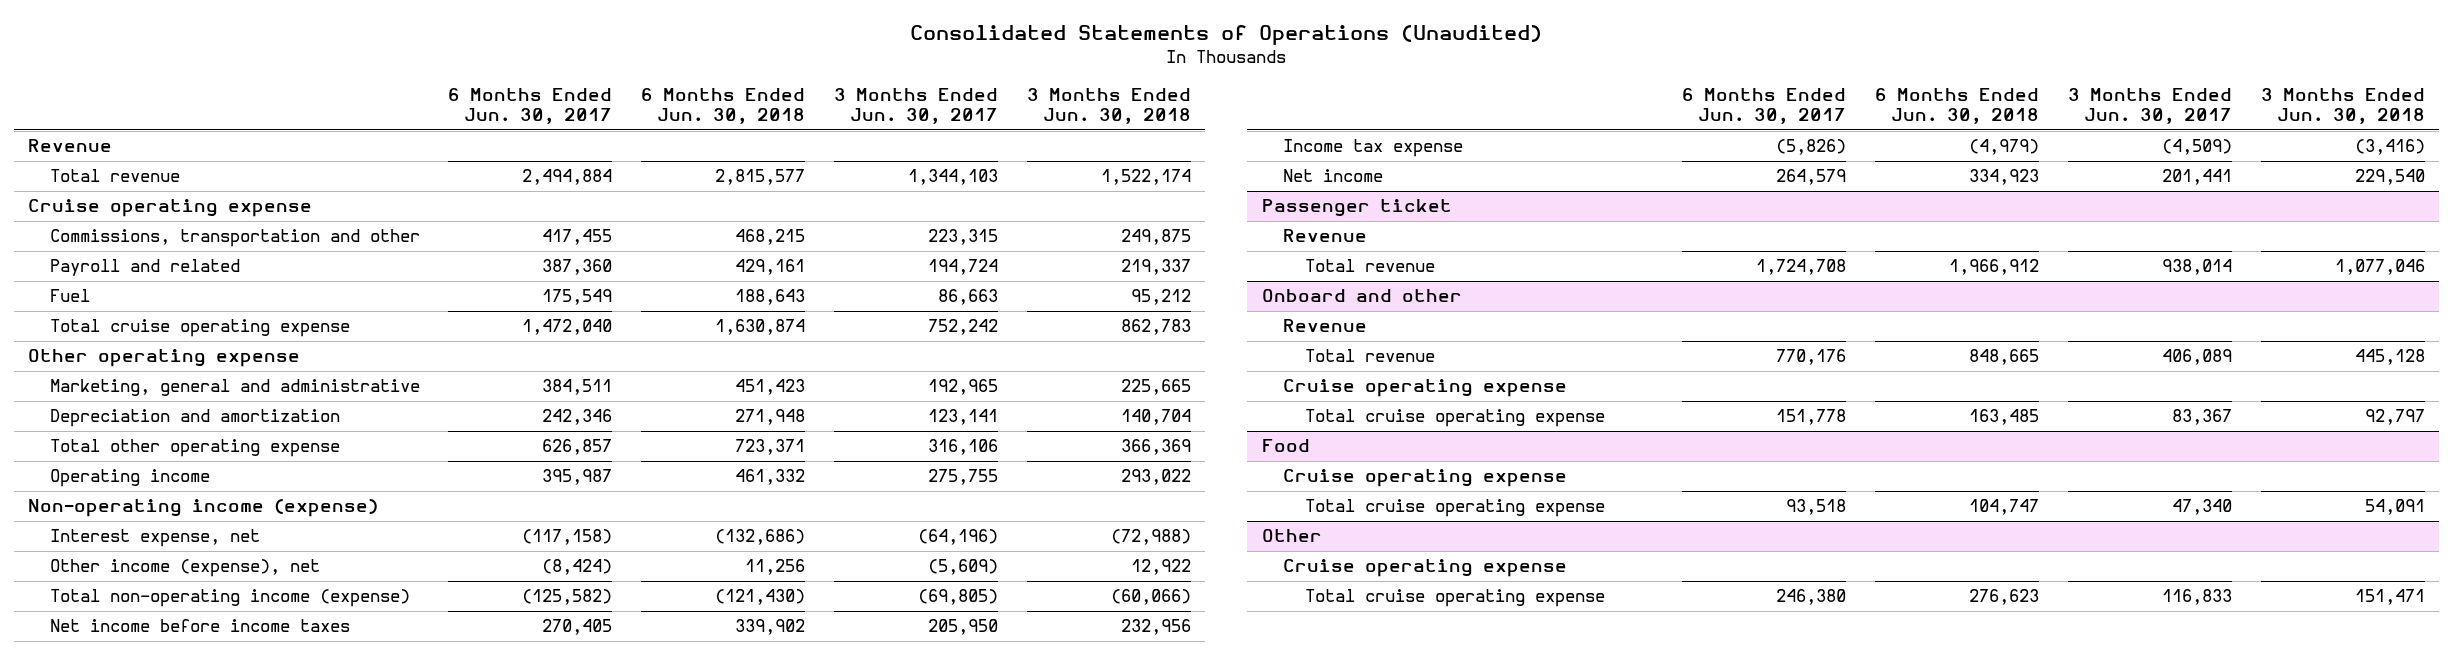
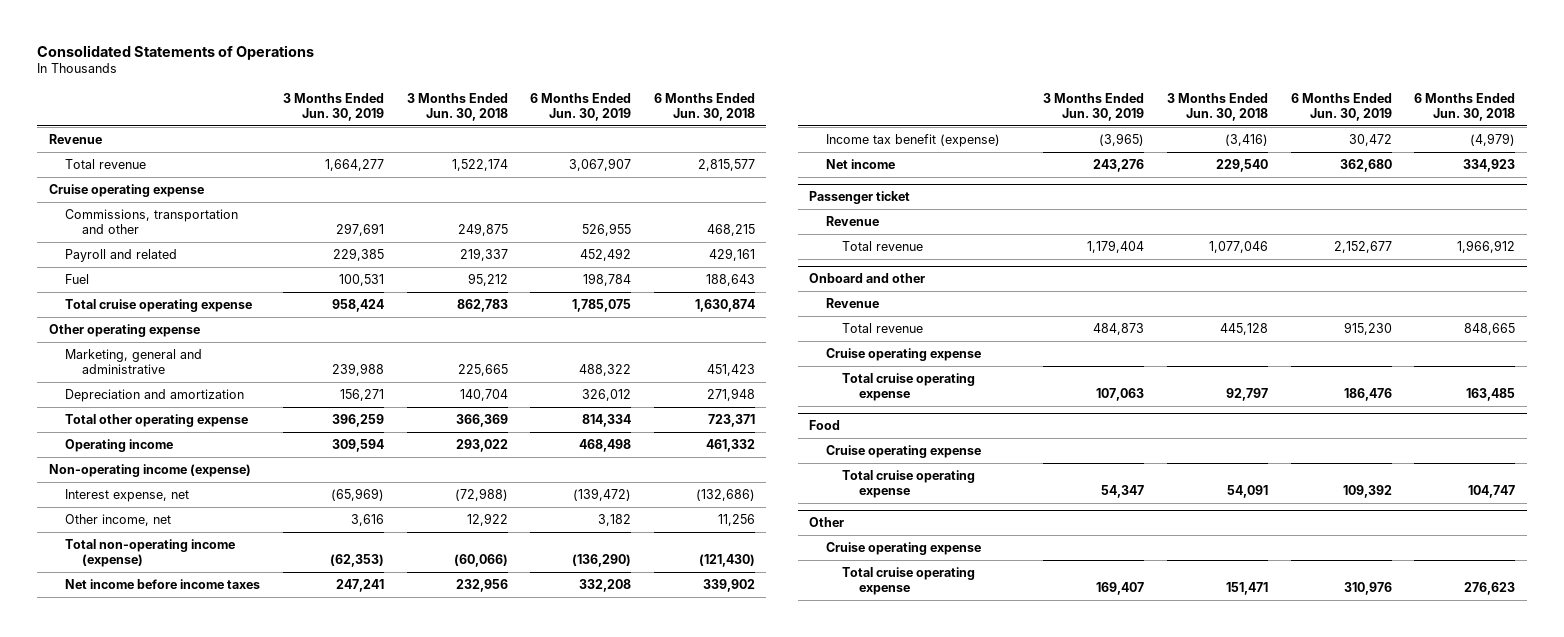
- Consolidated Statements of Operations (Unaudited)
+ Consolidated Statements of Operations
- | 6 Months Ended Jun. 30, 2017 | 6 Months Ended Jun. 30, 2018 | 3 Months Ended Jun. 30, 2017 | 3 Months Ended Jun. 30, 2018
+ | 3 Months Ended Jun. 30, 2019 | 3 Months Ended Jun. 30, 2018 | 6 Months Ended Jun. 30, 2019 | 6 Months Ended Jun. 30, 2018
- Other income (expense), net | (8,424) | 11,256 | (5,609) | 12,922
+ Other income, net | 3,616 | 12,922 | 3,182 | 11,256
- Income tax expense | (5,826) | (4,979) | (4,509) | (3,416)
+ Income tax benefit (expense) | (3,965) | (3,416) | 30,472 | (4,979)

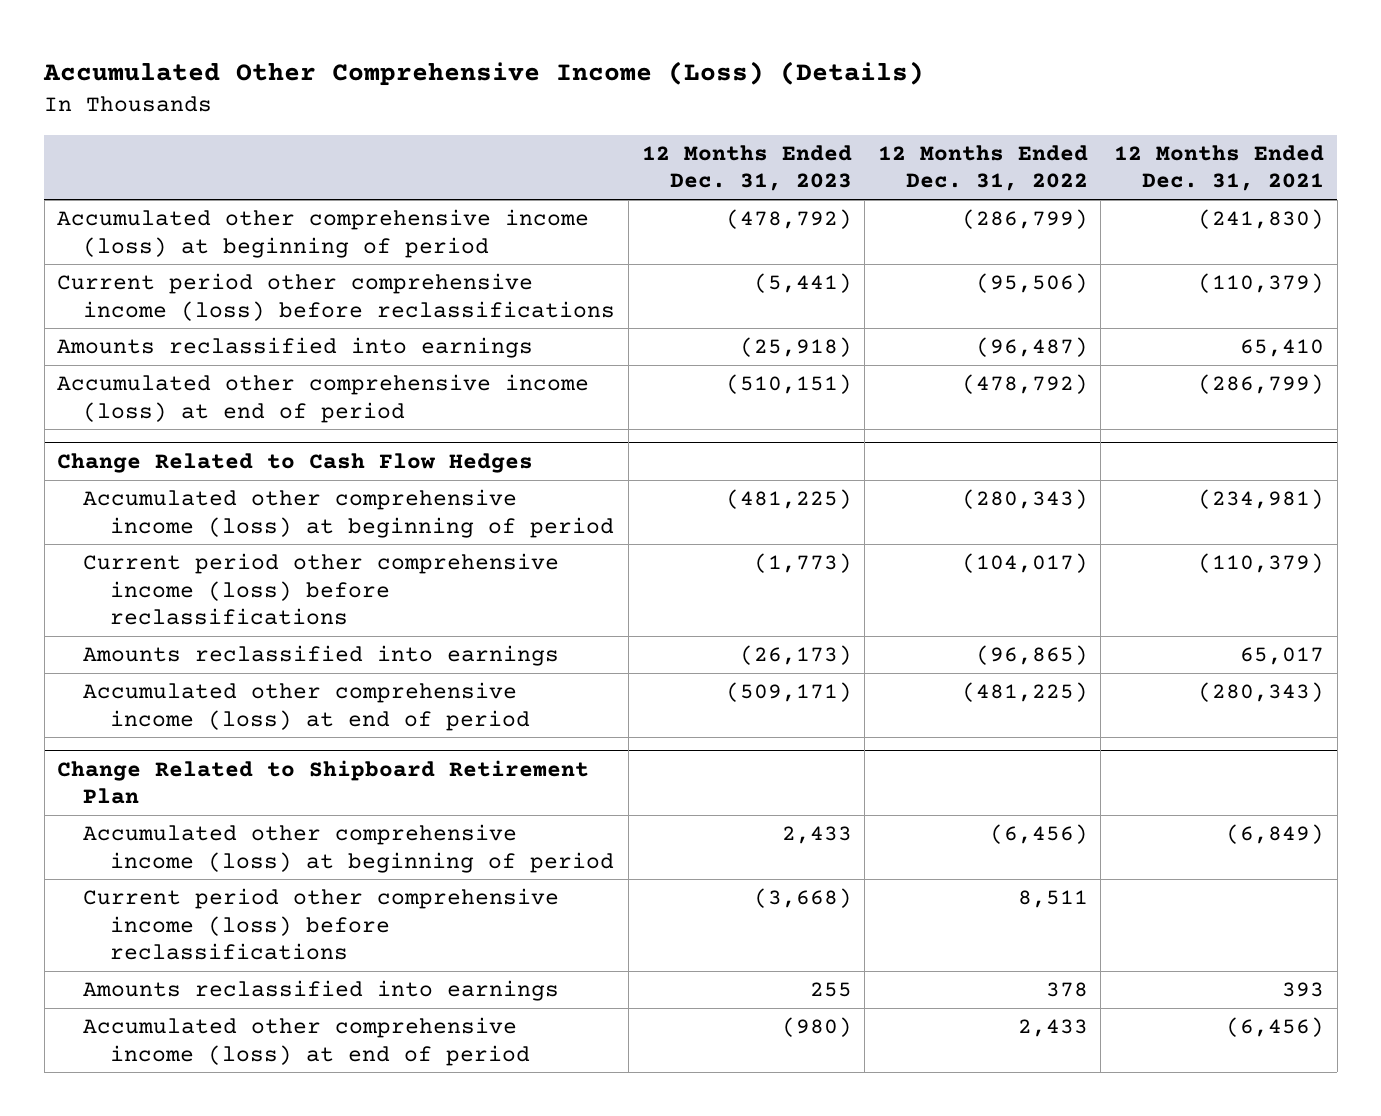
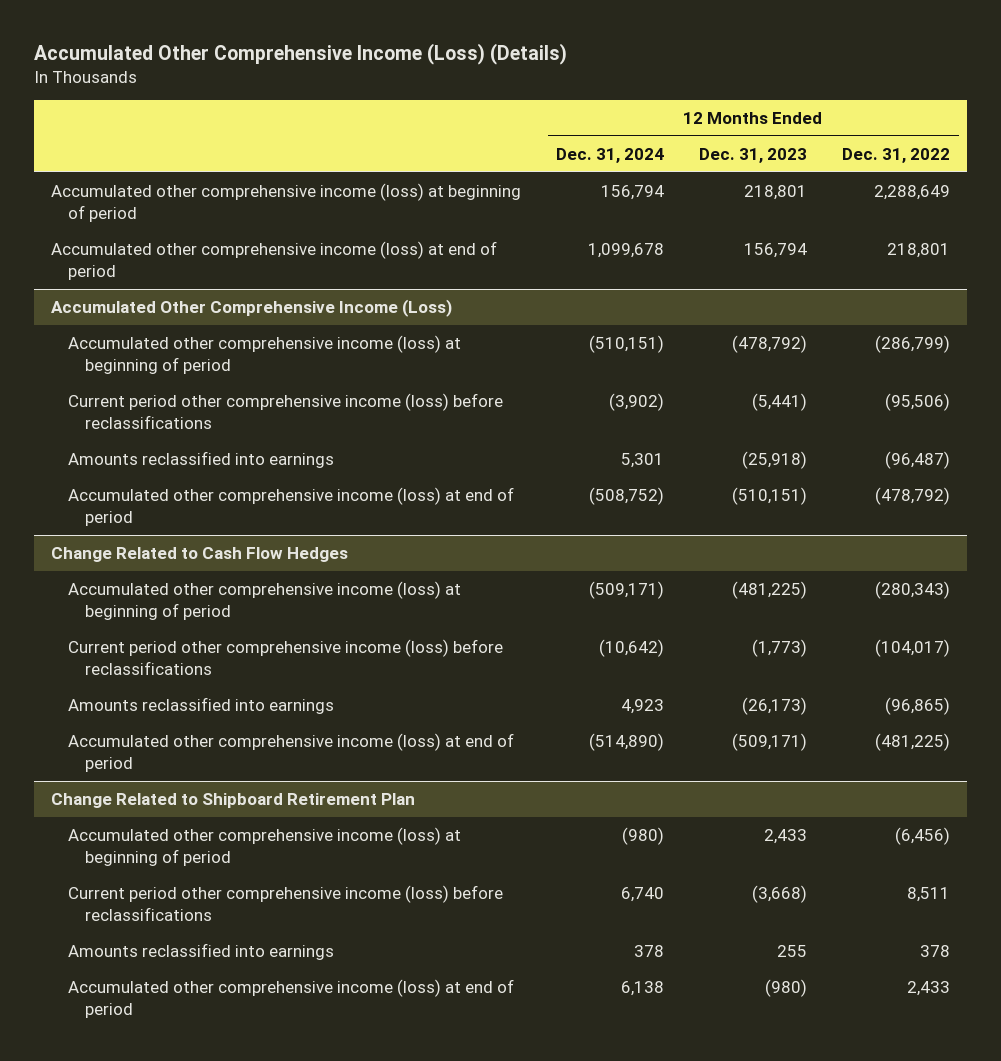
- | 12 Months Ended Dec. 31, 2023 | 12 Months Ended Dec. 31, 2022 | 12 Months Ended Dec. 31, 2021
+ | 12 Months Ended Dec. 31, 2024 | 12 Months Ended Dec. 31, 2023 | 12 Months Ended Dec. 31, 2022
+ Accumulated other comprehensive income (loss) at beginning of period | 156,794 | 218,801 | 2,288,649
+ Accumulated other comprehensive income (loss) at end of period | 1,099,678 | 156,794 | 218,801
+ Accumulated Other Comprehensive Income (Loss)

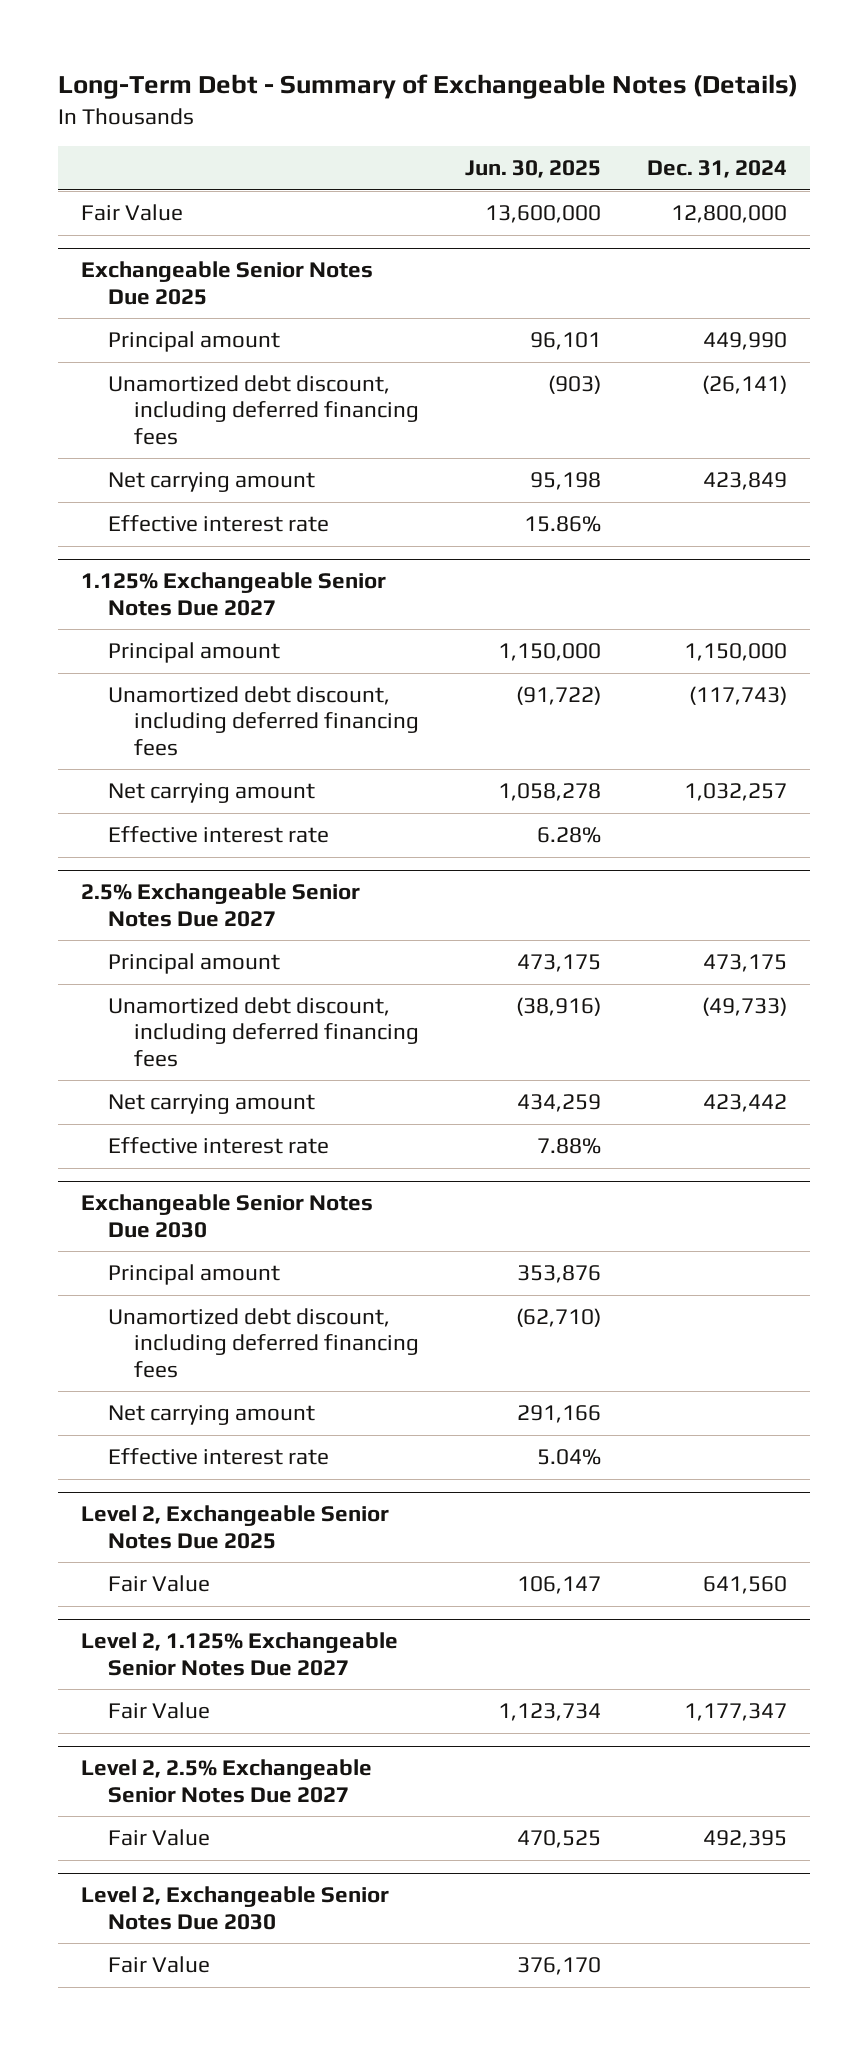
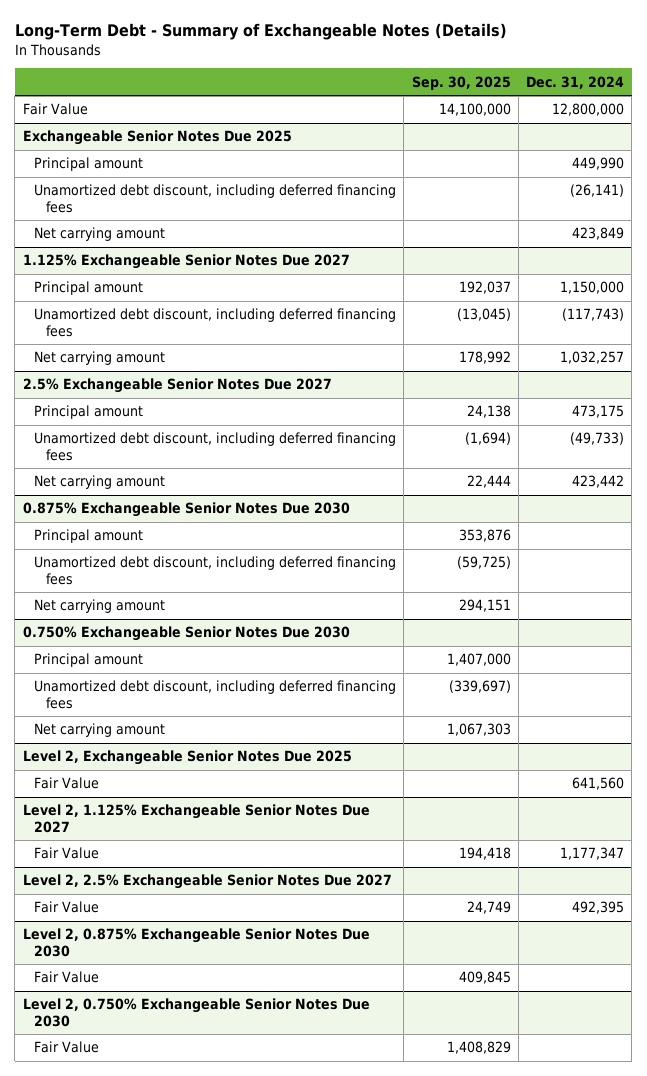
- | Jun. 30, 2025 | Dec. 31, 2024
+ | Sep. 30, 2025 | Dec. 31, 2024
@ Exchangeable Senior Notes Due 2025
- Effective interest rate | 15.86% |
@ 1.125% Exchangeable Senior Notes Due 2027
- Effective interest rate | 6.28% |
@ 2.5% Exchangeable Senior Notes Due 2027
- Effective interest rate | 7.88% |
- Exchangeable Senior Notes Due 2030
+ 0.875% Exchangeable Senior Notes Due 2030
- Effective interest rate | 5.04% |
+ 0.750% Exchangeable Senior Notes Due 2030
+ Principal amount | 1,407,000 |
+ Unamortized debt discount, including deferred financing fees | (339,697) |
+ Net carrying amount | 1,067,303 |
- Level 2, Exchangeable Senior Notes Due 2030
+ Level 2, 0.875% Exchangeable Senior Notes Due 2030
+ Level 2, 0.750% Exchangeable Senior Notes Due 2030
+ Fair Value | 1,408,829 |

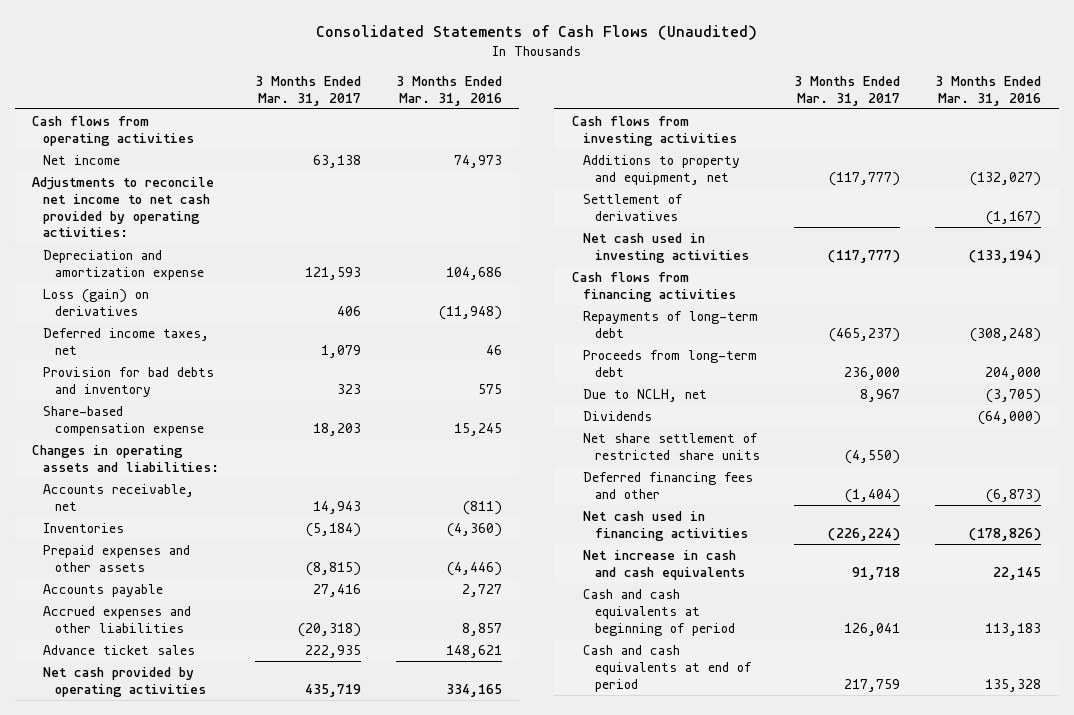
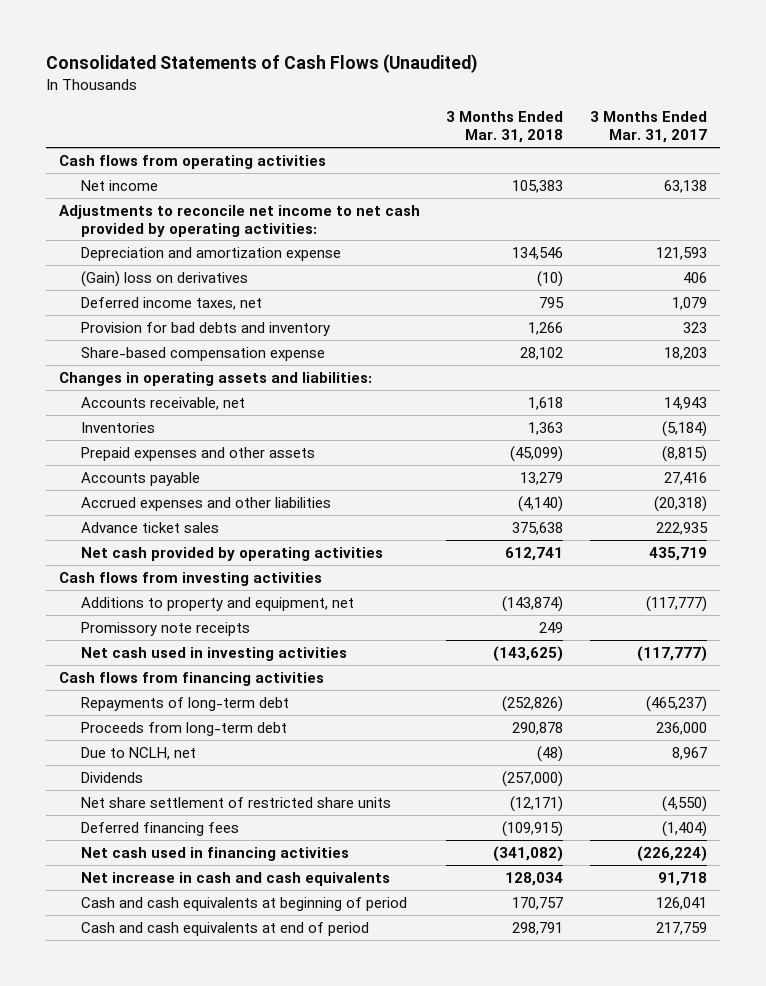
- | 3 Months Ended Mar. 31, 2017 | 3 Months Ended Mar. 31, 2016
+ | 3 Months Ended Mar. 31, 2018 | 3 Months Ended Mar. 31, 2017
- Loss (gain) on derivatives | 406 | (11,948)
+ (Gain) loss on derivatives | (10) | 406
- Settlement of derivatives | | (1,167)
+ Promissory note receipts | 249 |
- Deferred financing fees and other | (1,404) | (6,873)
+ Deferred financing fees | (109,915) | (1,404)

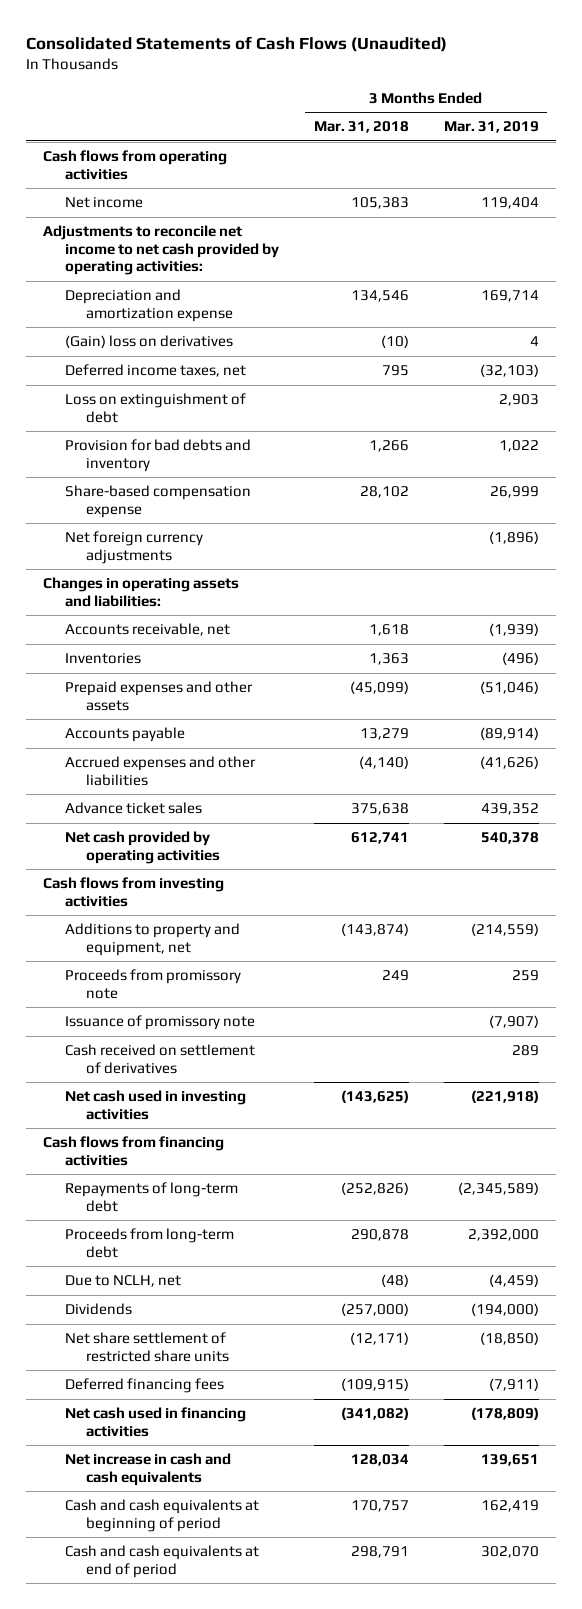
- | 3 Months Ended Mar. 31, 2018 | 3 Months Ended Mar. 31, 2017
+ | 3 Months Ended Mar. 31, 2018 | 3 Months Ended Mar. 31, 2019
+ Loss on extinguishment of debt | | 2,903
+ Net foreign currency adjustments | | (1,896)
- Promissory note receipts | 249 |
+ Proceeds from promissory note | 249 | 259
+ Issuance of promissory note | | (7,907)
+ Cash received on settlement of derivatives | | 289

